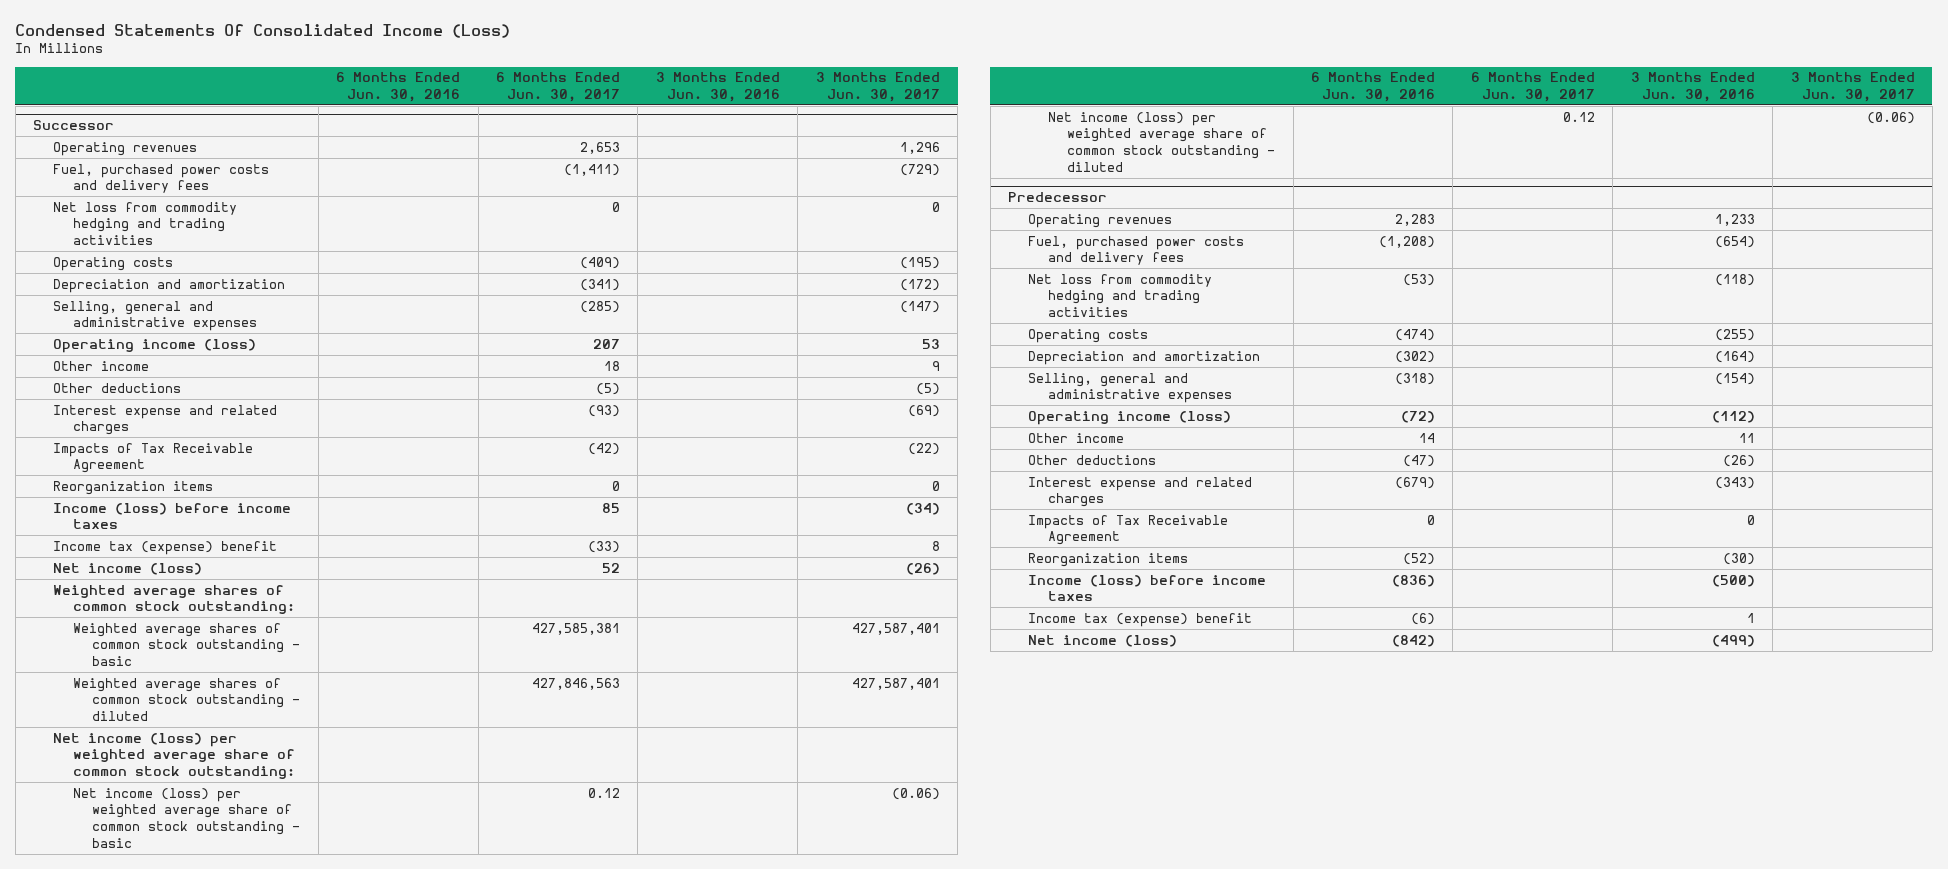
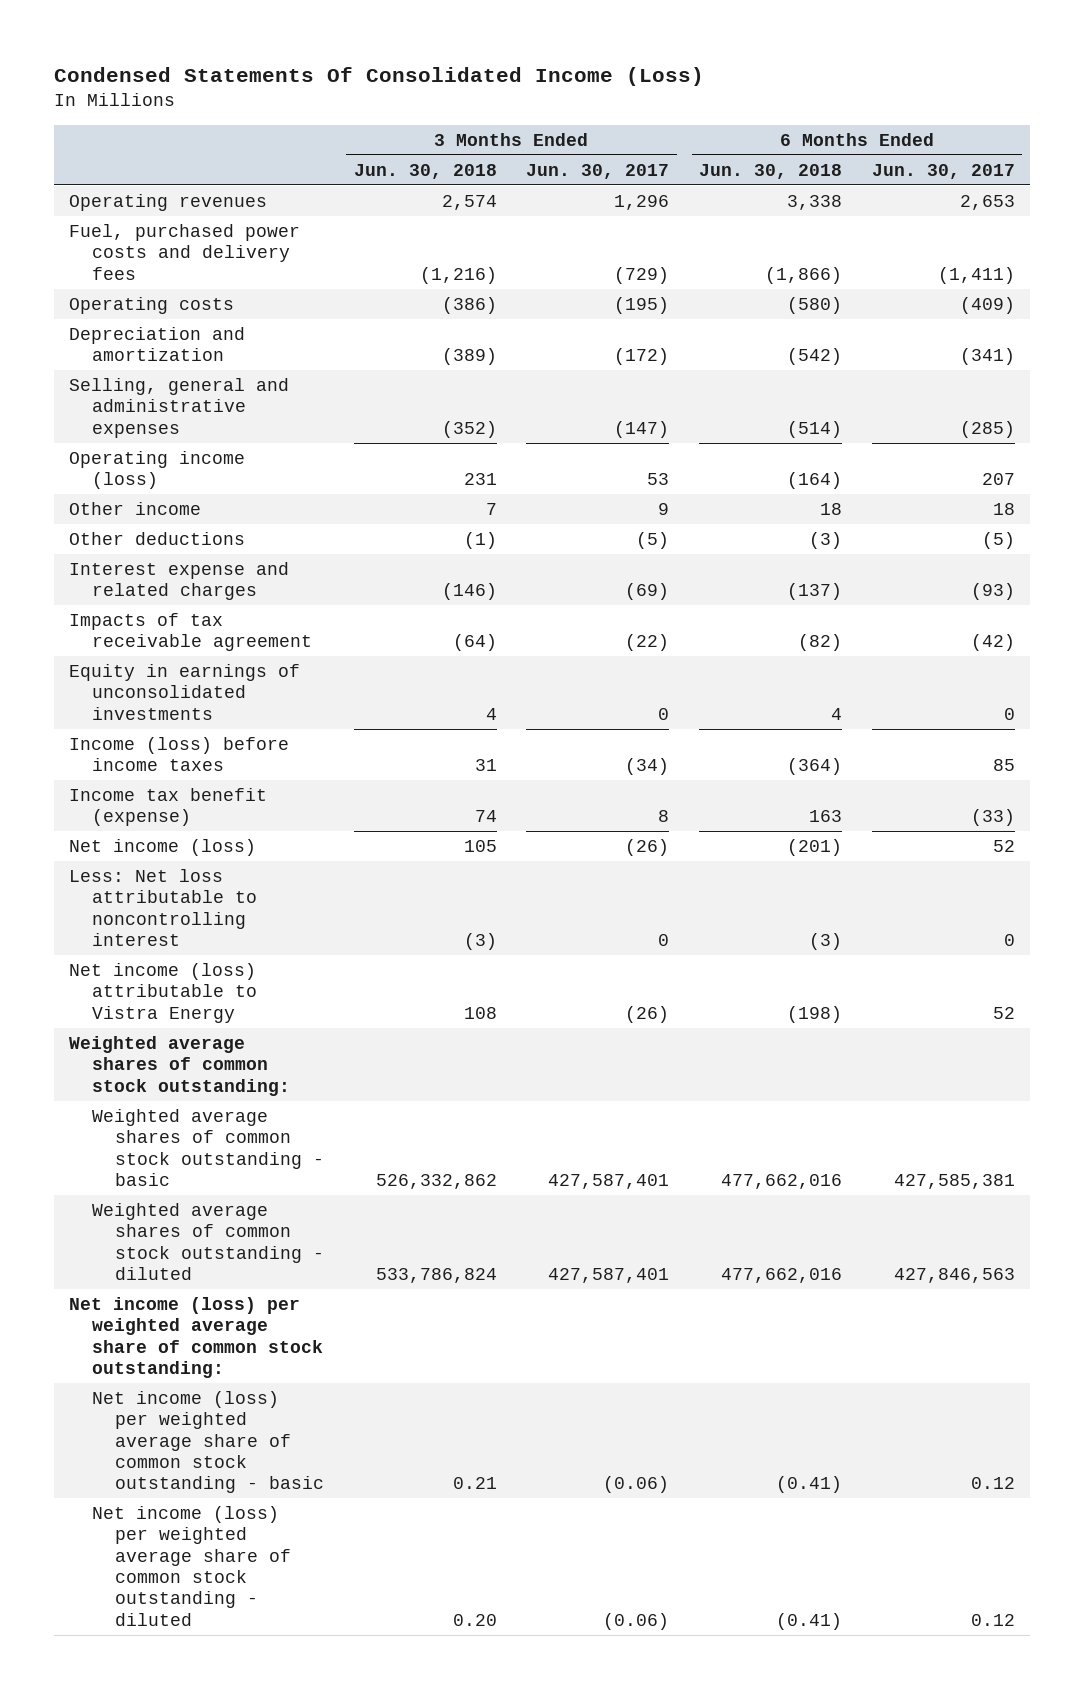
- | 6 Months Ended Jun. 30, 2016 | 6 Months Ended Jun. 30, 2017 | 3 Months Ended Jun. 30, 2016 | 3 Months Ended Jun. 30, 2017
+ | 3 Months Ended Jun. 30, 2018 | 3 Months Ended Jun. 30, 2017 | 6 Months Ended Jun. 30, 2018 | 6 Months Ended Jun. 30, 2017
- Successor
- Net loss from commodity hedging and trading activities | | 0 | | 0
- Impacts of Tax Receivable Agreement | | (42) | | (22)
- Reorganization items | | 0 | | 0
+ Impacts of tax receivable agreement | (64) | (22) | (82) | (42)
+ Equity in earnings of unconsolidated investments | 4 | 0 | 4 | 0
- Income tax (expense) benefit | | (33) | | 8
+ Income tax benefit (expense) | 74 | 8 | 163 | (33)
+ Less: Net loss attributable to noncontrolling interest | (3) | 0 | (3) | 0
+ Net income (loss) attributable to Vistra Energy | 108 | (26) | (198) | 52
- Predecessor
- Operating revenues | 2,283 | | 1,233 |
- Fuel, purchased power costs and delivery fees | (1,208) | | (654) |
- Net loss from commodity hedging and trading activities | (53) | | (118) |
- Operating costs | (474) | | (255) |
- Depreciation and amortization | (302) | | (164) |
- Selling, general and administrative expenses | (318) | | (154) |
- Operating income (loss) | (72) | | (112) |
- Other income | 14 | | 11 |
- Other deductions | (47) | | (26) |
- Interest expense and related charges | (679) | | (343) |
- Impacts of Tax Receivable Agreement | 0 | | 0 |
- Reorganization items | (52) | | (30) |
- Income (loss) before income taxes | (836) | | (500) |
- Income tax (expense) benefit | (6) | | 1 |
- Net income (loss) | (842) | | (499) |

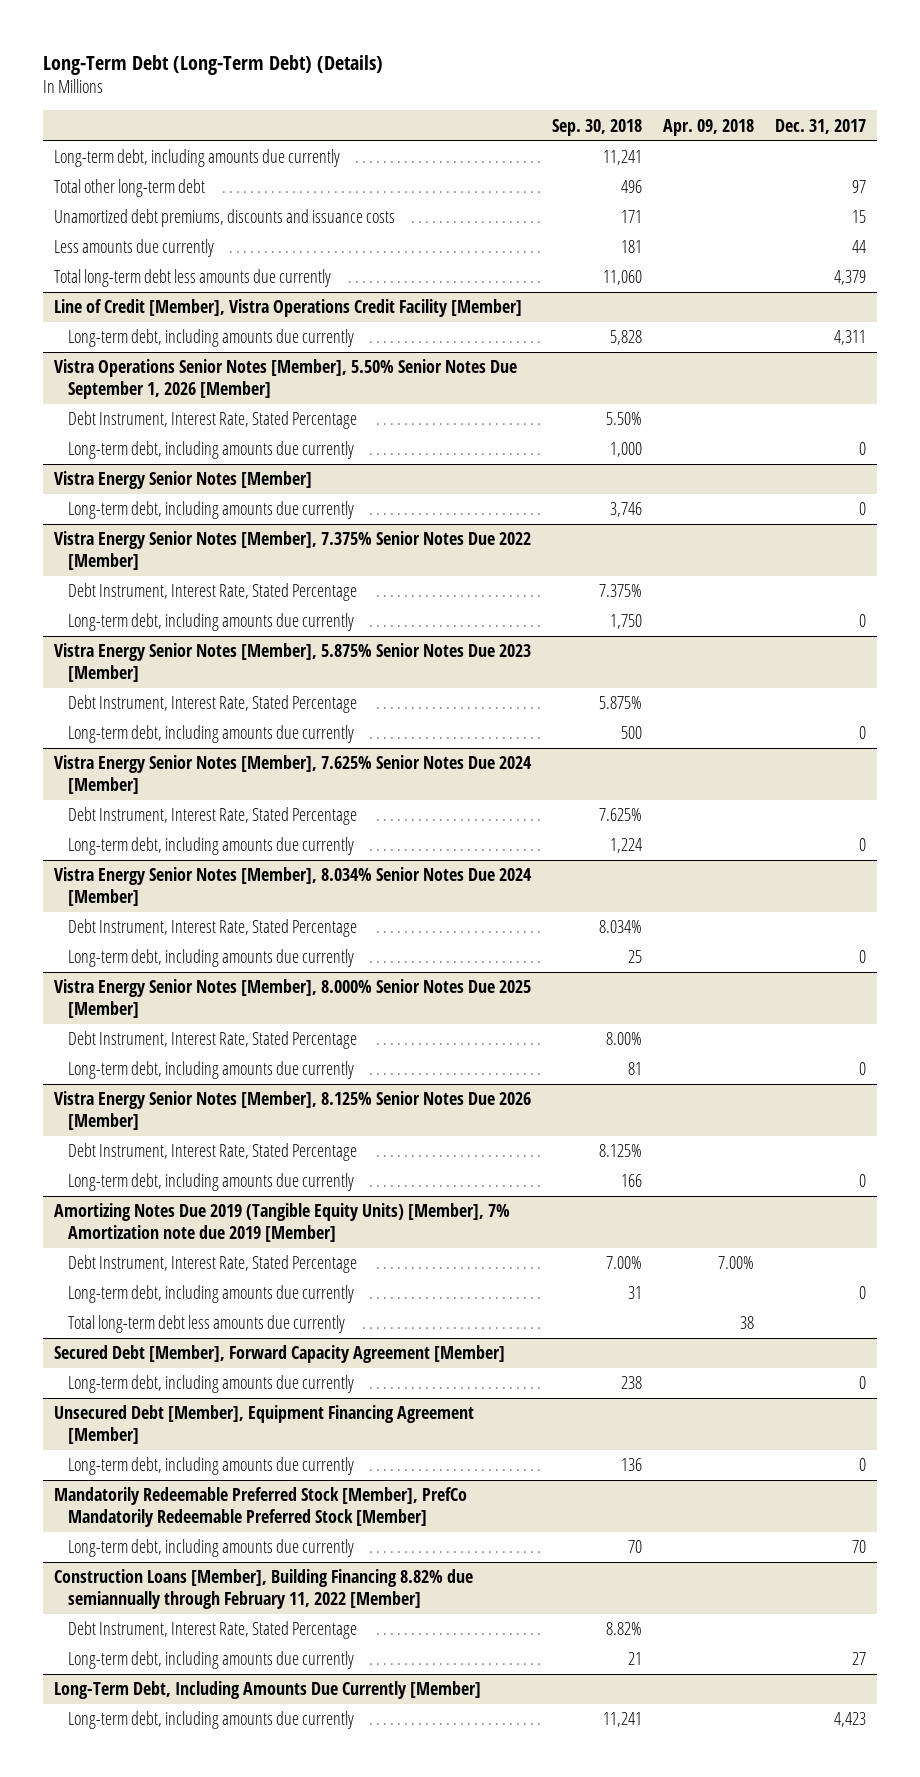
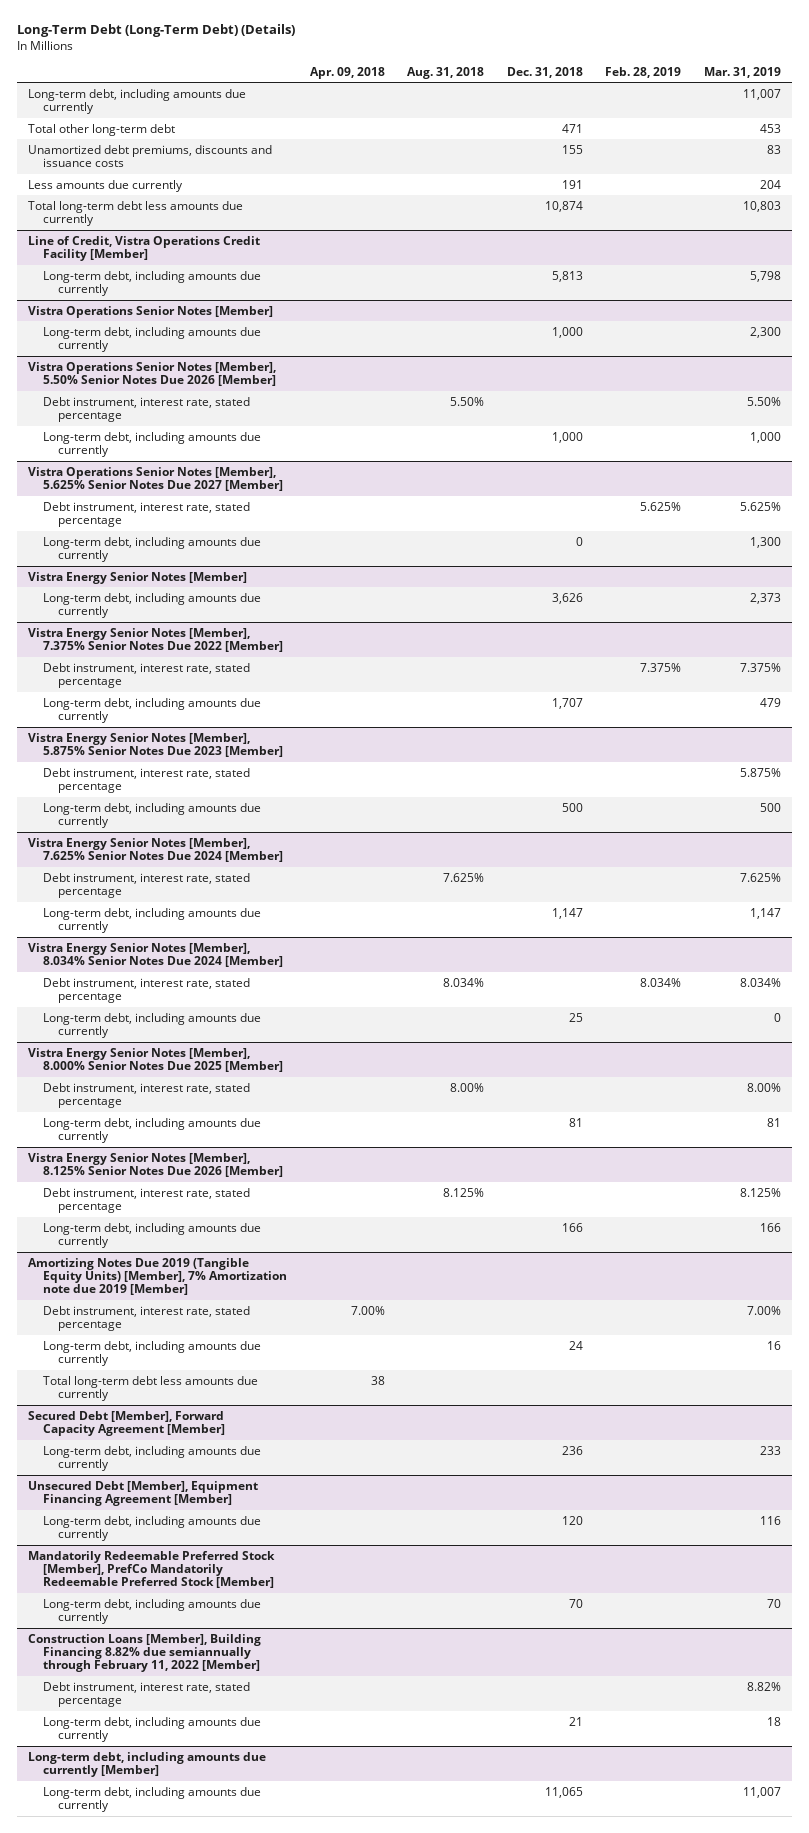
- | Sep. 30, 2018 | Apr. 09, 2018 | Dec. 31, 2017
+ | Apr. 09, 2018 | Aug. 31, 2018 | Dec. 31, 2018 | Feb. 28, 2019 | Mar. 31, 2019
- Line of Credit [Member], Vistra Operations Credit Facility [Member]
+ Line of Credit, Vistra Operations Credit Facility [Member]
- Vistra Operations Senior Notes [Member], 5.50% Senior Notes Due September 1, 2026 [Member]
- Debt Instrument, Interest Rate, Stated Percentage | 5.50% | |
+ Vistra Operations Senior Notes [Member]
+ Long-term debt, including amounts due currently | | | 1,000 | | 2,300
+ Vistra Operations Senior Notes [Member], 5.50% Senior Notes Due 2026 [Member]
+ Debt instrument, interest rate, stated percentage | | 5.50% | | | 5.50%
+ Vistra Operations Senior Notes [Member], 5.625% Senior Notes Due 2027 [Member]
+ Debt instrument, interest rate, stated percentage | | | | 5.625% | 5.625%
+ Long-term debt, including amounts due currently | | | 0 | | 1,300
@ Vistra Energy Senior Notes [Member], 7.375% Senior Notes Due 2022 [Member]
- Debt Instrument, Interest Rate, Stated Percentage | 7.375% | |
+ Debt instrument, interest rate, stated percentage | | | | 7.375% | 7.375%
@ Vistra Energy Senior Notes [Member], 5.875% Senior Notes Due 2023 [Member]
- Debt Instrument, Interest Rate, Stated Percentage | 5.875% | |
+ Debt instrument, interest rate, stated percentage | | | | | 5.875%
@ Vistra Energy Senior Notes [Member], 7.625% Senior Notes Due 2024 [Member]
- Debt Instrument, Interest Rate, Stated Percentage | 7.625% | |
+ Debt instrument, interest rate, stated percentage | | 7.625% | | | 7.625%
@ Vistra Energy Senior Notes [Member], 8.034% Senior Notes Due 2024 [Member]
- Debt Instrument, Interest Rate, Stated Percentage | 8.034% | |
+ Debt instrument, interest rate, stated percentage | | 8.034% | | 8.034% | 8.034%
@ Vistra Energy Senior Notes [Member], 8.000% Senior Notes Due 2025 [Member]
- Debt Instrument, Interest Rate, Stated Percentage | 8.00% | |
+ Debt instrument, interest rate, stated percentage | | 8.00% | | | 8.00%
@ Vistra Energy Senior Notes [Member], 8.125% Senior Notes Due 2026 [Member]
- Debt Instrument, Interest Rate, Stated Percentage | 8.125% | |
+ Debt instrument, interest rate, stated percentage | | 8.125% | | | 8.125%
@ Amortizing Notes Due 2019 (Tangible Equity Units) [Member], 7% Amortization note due 2019 [Member]
- Debt Instrument, Interest Rate, Stated Percentage | 7.00% | 7.00% |
+ Debt instrument, interest rate, stated percentage | 7.00% | | | | 7.00%
@ Construction Loans [Member], Building Financing 8.82% due semiannually through February 11, 2022 [Member]
- Debt Instrument, Interest Rate, Stated Percentage | 8.82% | |
+ Debt instrument, interest rate, stated percentage | | | | | 8.82%
- Long-Term Debt, Including Amounts Due Currently [Member]
+ Long-term debt, including amounts due currently [Member]

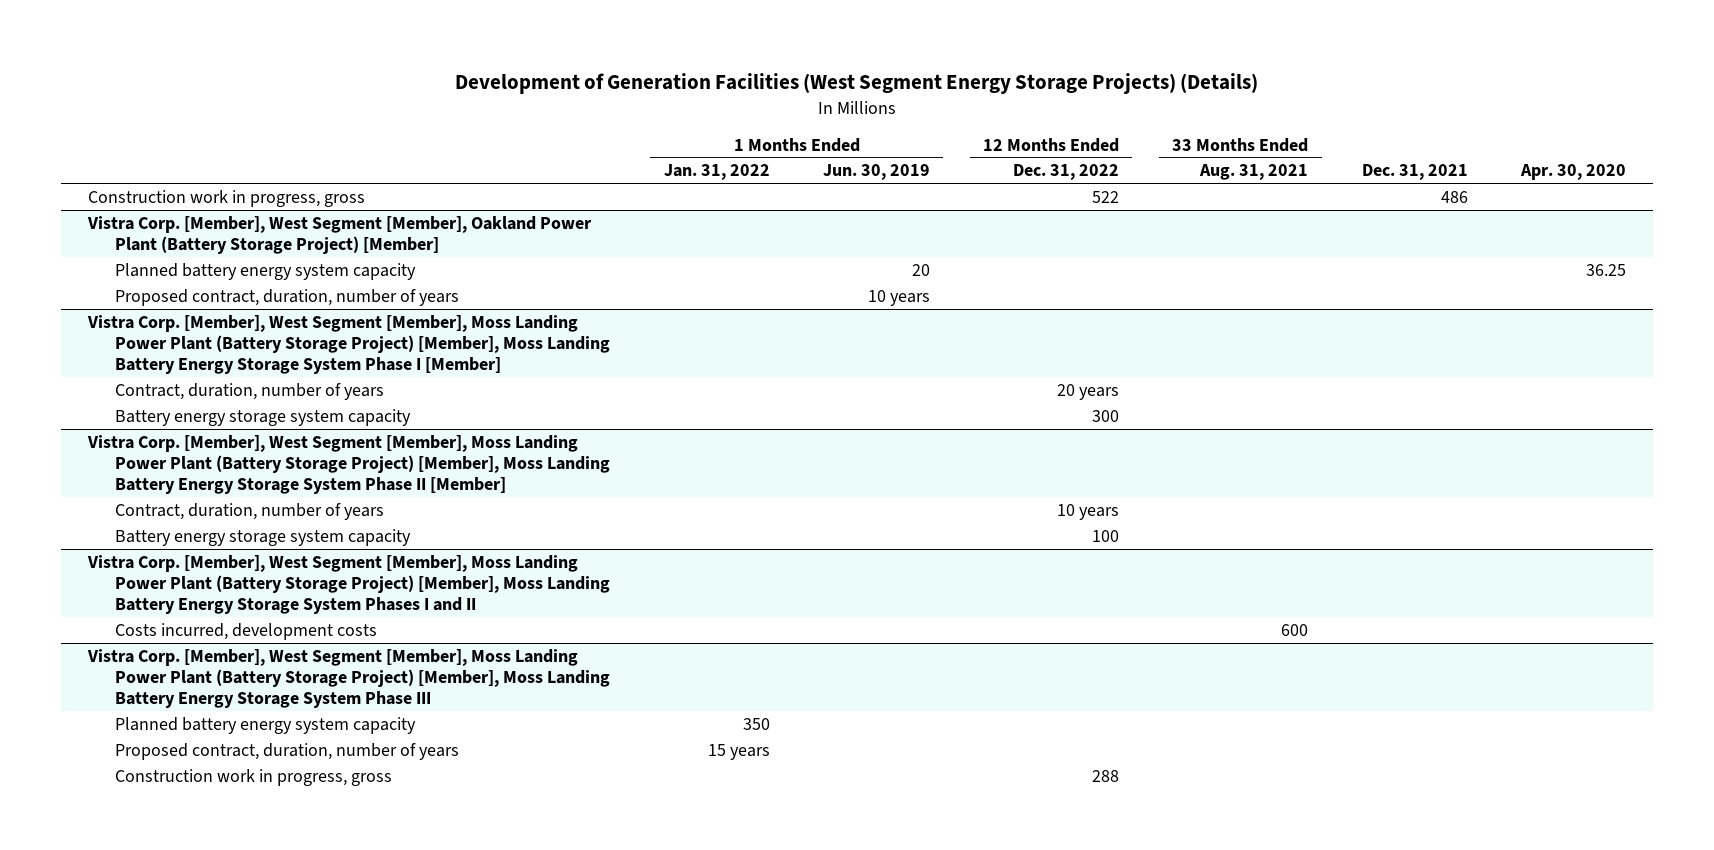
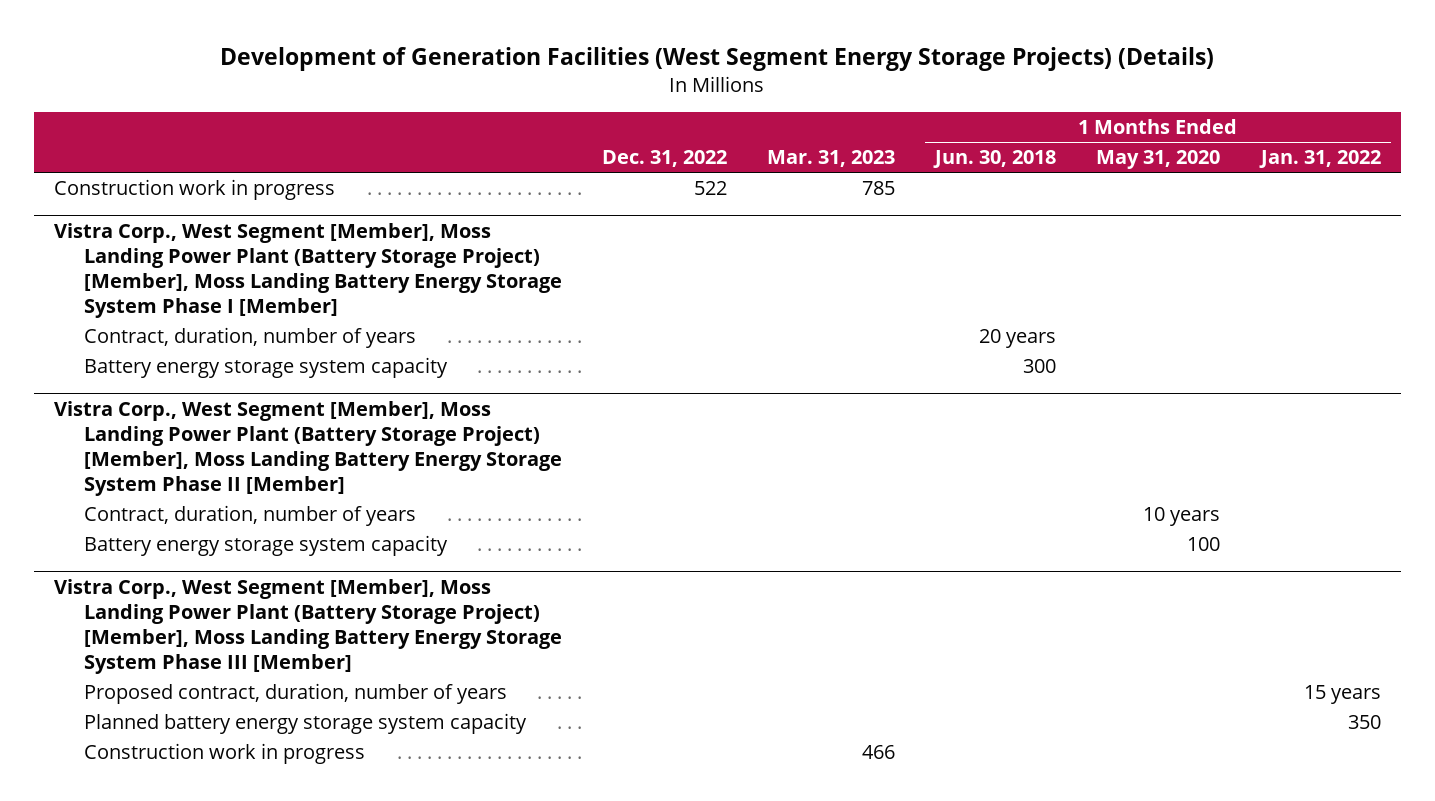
- | 1 Months Ended Jan. 31, 2022 | 1 Months Ended Jun. 30, 2019 | 12 Months Ended Dec. 31, 2022 | 33 Months Ended Aug. 31, 2021 | Dec. 31, 2021 | Apr. 30, 2020
+ | Dec. 31, 2022 | Mar. 31, 2023 | 1 Months Ended Jun. 30, 2018 | 1 Months Ended May 31, 2020 | 1 Months Ended Jan. 31, 2022
- Construction work in progress, gross | | | 522 | | 486 |
- Vistra Corp. [Member], West Segment [Member], Oakland Power Plant (Battery Storage Project) [Member]
- Planned battery energy system capacity | | 20 | | | | 36.25
- Proposed contract, duration, number of years | | 10 years | | | |
- Vistra Corp. [Member], West Segment [Member], Moss Landing Power Plant (Battery Storage Project) [Member], Moss Landing Battery Energy Storage System Phase I [Member]
+ Construction work in progress | 522 | 785 | | |
+ Vistra Corp., West Segment [Member], Moss Landing Power Plant (Battery Storage Project) [Member], Moss Landing Battery Energy Storage System Phase I [Member]
- Vistra Corp. [Member], West Segment [Member], Moss Landing Power Plant (Battery Storage Project) [Member], Moss Landing Battery Energy Storage System Phase II [Member]
+ Vistra Corp., West Segment [Member], Moss Landing Power Plant (Battery Storage Project) [Member], Moss Landing Battery Energy Storage System Phase II [Member]
- Vistra Corp. [Member], West Segment [Member], Moss Landing Power Plant (Battery Storage Project) [Member], Moss Landing Battery Energy Storage System Phases I and II
- Costs incurred, development costs | | | | 600 | |
- Vistra Corp. [Member], West Segment [Member], Moss Landing Power Plant (Battery Storage Project) [Member], Moss Landing Battery Energy Storage System Phase III
- Planned battery energy system capacity | 350 | | | | |
+ Vistra Corp., West Segment [Member], Moss Landing Power Plant (Battery Storage Project) [Member], Moss Landing Battery Energy Storage System Phase III [Member]
- Construction work in progress, gross | | | 288 | | |
+ Planned battery energy storage system capacity | | | | | 350
+ Construction work in progress | | 466 | | |

